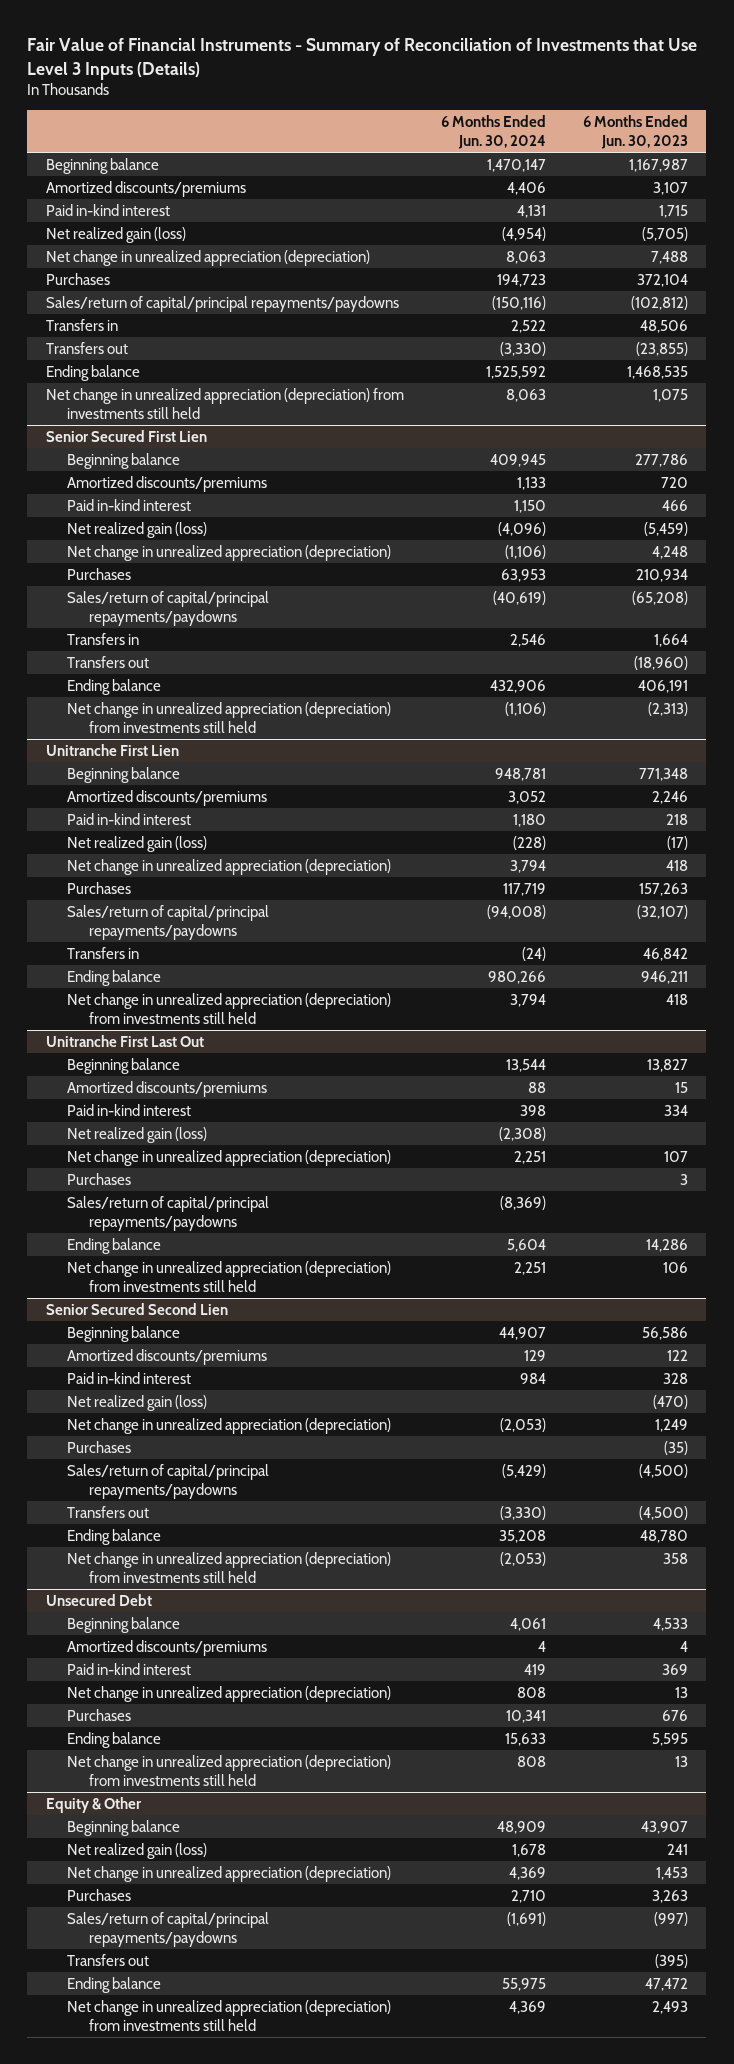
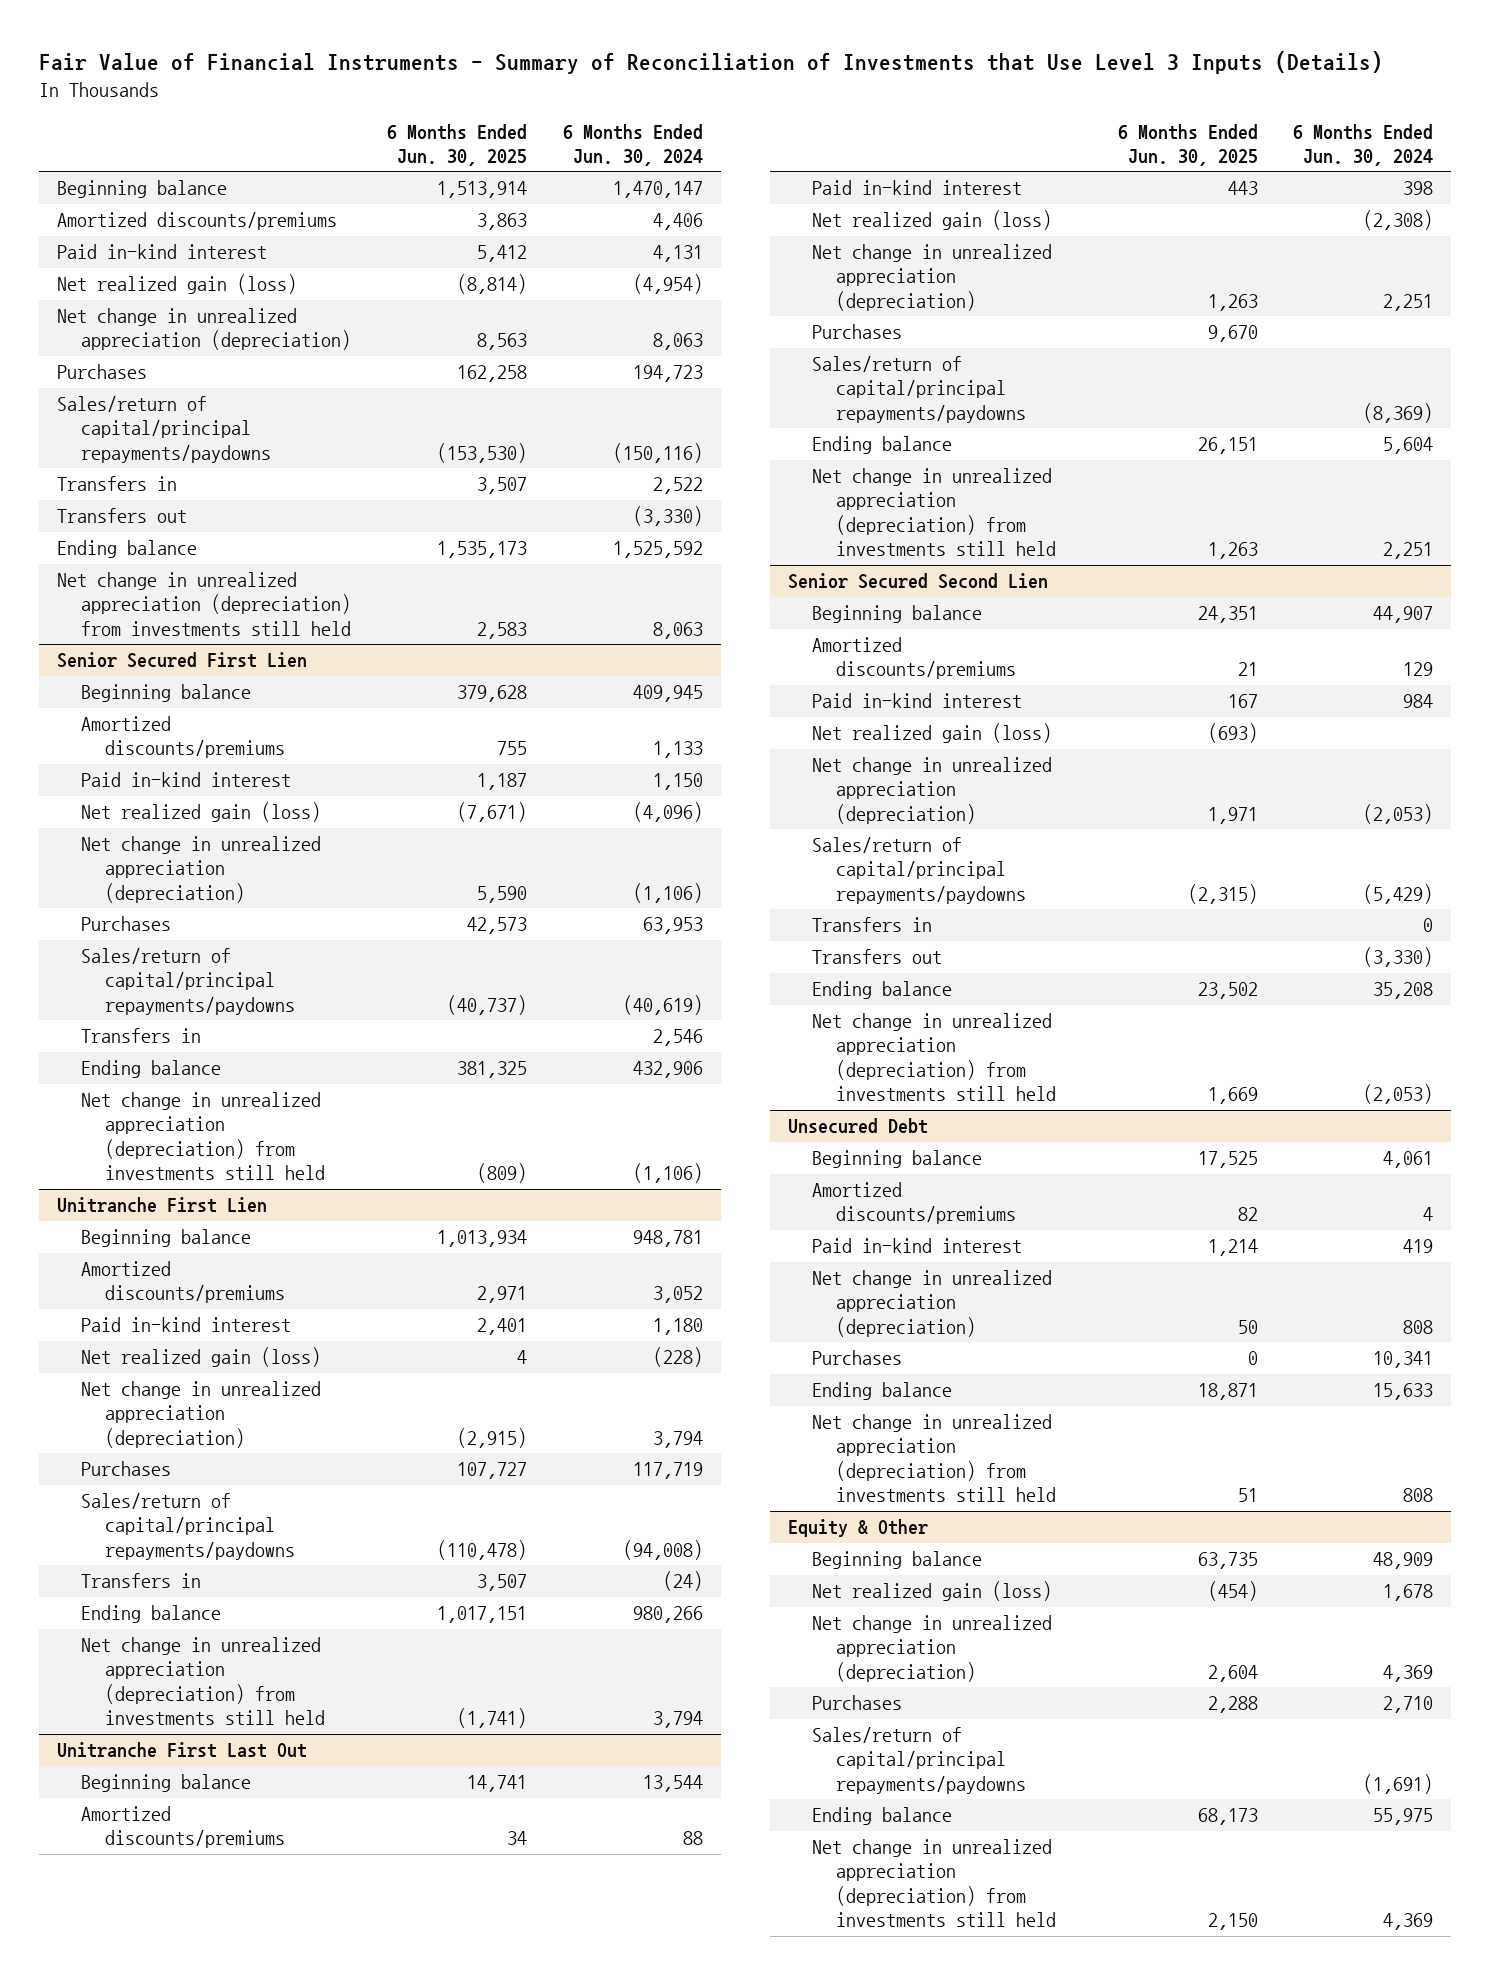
- | 6 Months Ended Jun. 30, 2024 | 6 Months Ended Jun. 30, 2023
+ | 6 Months Ended Jun. 30, 2025 | 6 Months Ended Jun. 30, 2024
@ Senior Secured First Lien
- Transfers out | | (18,960)
@ Senior Secured Second Lien
- Purchases | | (35)
+ Transfers in | | 0
@ Equity & Other
- Transfers out | | (395)

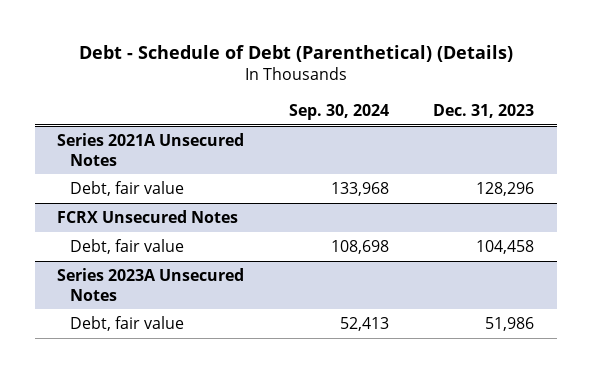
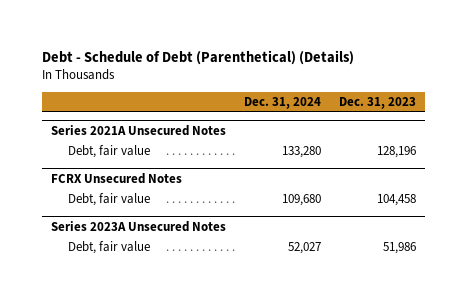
- | Sep. 30, 2024 | Dec. 31, 2023
+ | Dec. 31, 2024 | Dec. 31, 2023
@ Series 2021A Unsecured Notes
- Debt, fair value | 133,968 | 128,296
+ Debt, fair value | 133,280 | 128,196

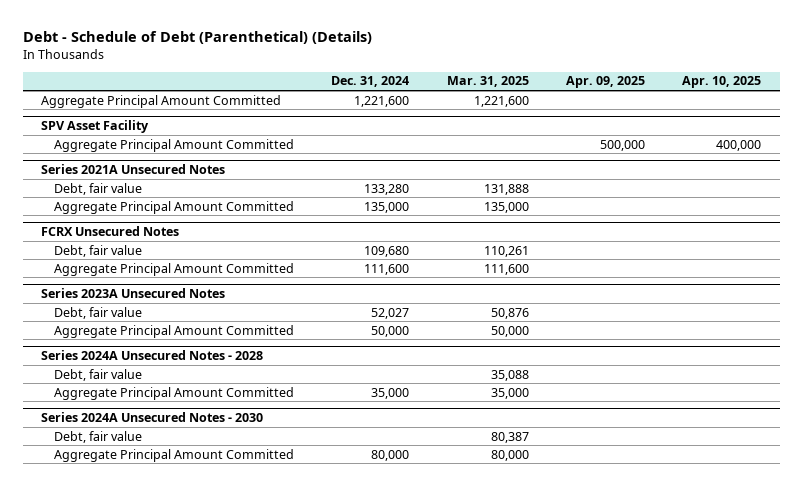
- | Dec. 31, 2024 | Dec. 31, 2023
+ | Dec. 31, 2024 | Mar. 31, 2025 | Apr. 09, 2025 | Apr. 10, 2025
+ Aggregate Principal Amount Committed | 1,221,600 | 1,221,600 | |
+ SPV Asset Facility
+ Aggregate Principal Amount Committed | | | 500,000 | 400,000
@ Series 2021A Unsecured Notes
+ Aggregate Principal Amount Committed | 135,000 | 135,000 | |
@ FCRX Unsecured Notes
+ Aggregate Principal Amount Committed | 111,600 | 111,600 | |
@ Series 2023A Unsecured Notes
+ Aggregate Principal Amount Committed | 50,000 | 50,000 | |
+ Series 2024A Unsecured Notes - 2028
+ Debt, fair value | | 35,088 | |
+ Aggregate Principal Amount Committed | 35,000 | 35,000 | |
+ Series 2024A Unsecured Notes - 2030
+ Debt, fair value | | 80,387 | |
+ Aggregate Principal Amount Committed | 80,000 | 80,000 | |

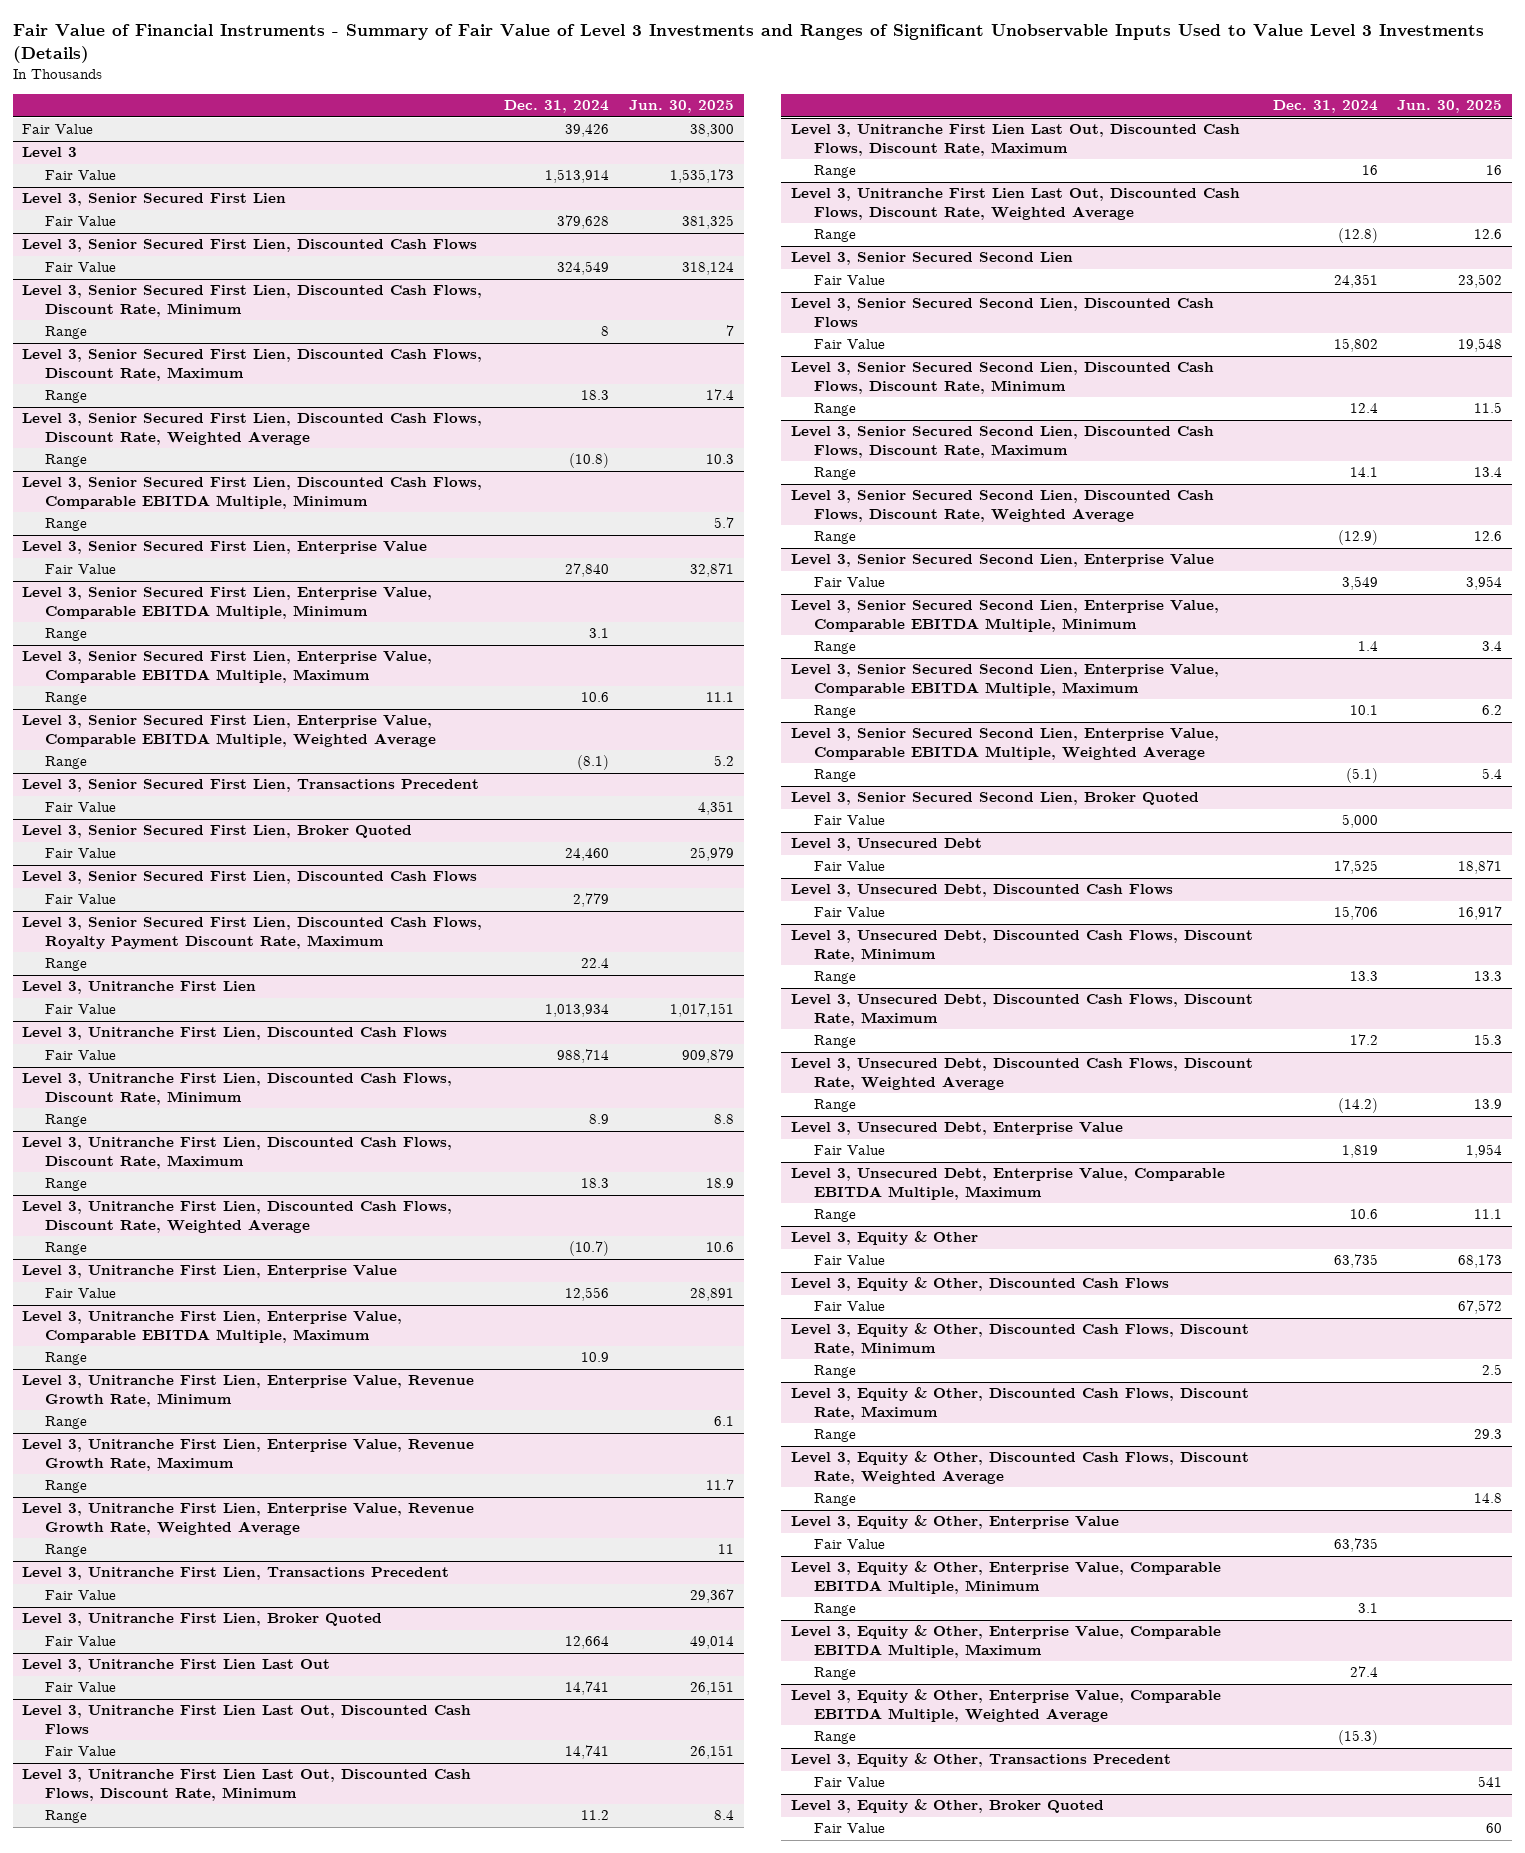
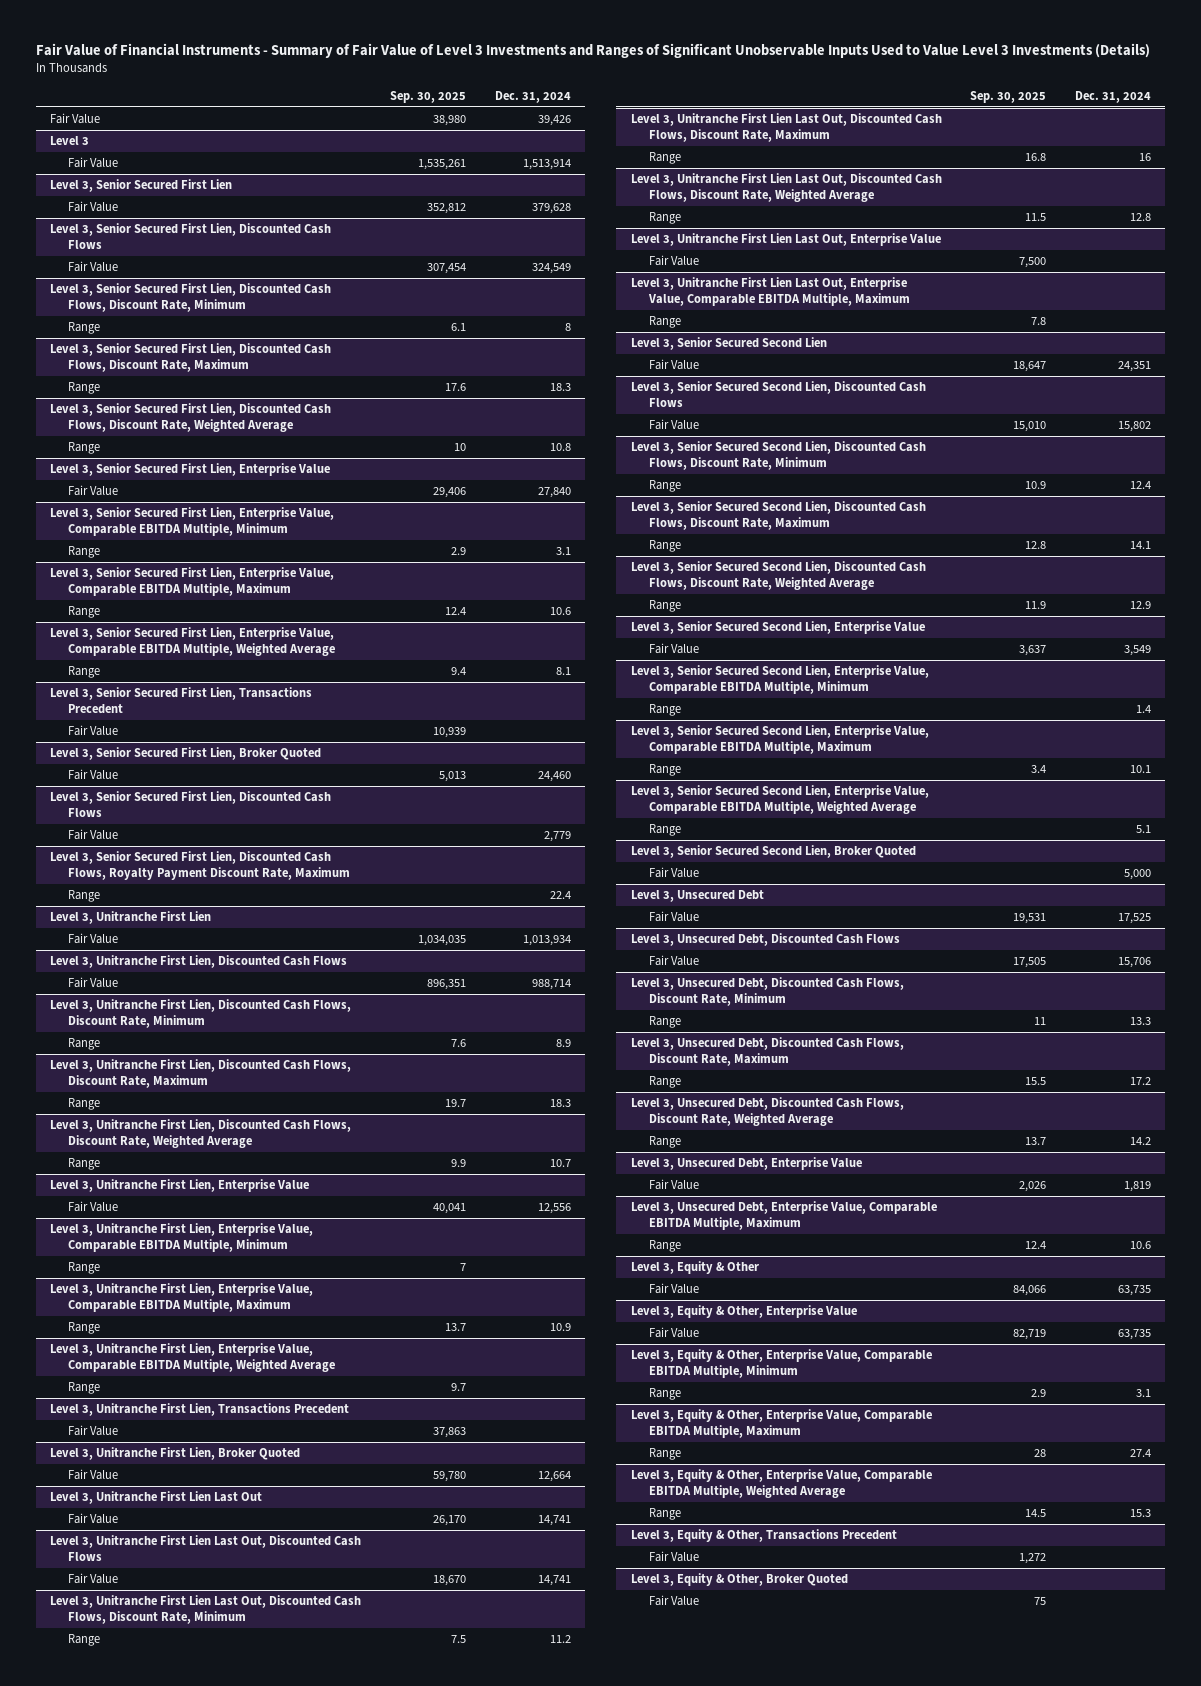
- | Dec. 31, 2024 | Jun. 30, 2025
+ | Sep. 30, 2025 | Dec. 31, 2024
@ Level 3, Senior Secured First Lien, Discounted Cash Flows, Discount Rate, Weighted Average
- Range | (10.8) | 10.3
- Level 3, Senior Secured First Lien, Discounted Cash Flows, Comparable EBITDA Multiple, Minimum
- Range | | 5.7
@ Level 3, Senior Secured First Lien, Discounted Cash Flows, Discount Rate, Weighted Average
+ Range | 10 | 10.8
@ Level 3, Senior Secured First Lien, Enterprise Value, Comparable EBITDA Multiple, Weighted Average
- Range | (8.1) | 5.2
+ Range | 9.4 | 8.1
@ Level 3, Unitranche First Lien, Discounted Cash Flows, Discount Rate, Weighted Average
- Range | (10.7) | 10.6
+ Range | 9.9 | 10.7
+ Level 3, Unitranche First Lien, Enterprise Value, Comparable EBITDA Multiple, Minimum
+ Range | 7 |
- Level 3, Unitranche First Lien, Enterprise Value, Revenue Growth Rate, Minimum
- Range | | 6.1
- Level 3, Unitranche First Lien, Enterprise Value, Revenue Growth Rate, Maximum
- Range | | 11.7
- Level 3, Unitranche First Lien, Enterprise Value, Revenue Growth Rate, Weighted Average
+ Level 3, Unitranche First Lien, Enterprise Value, Comparable EBITDA Multiple, Weighted Average
@ Level 3, Unitranche First Lien Last Out, Discounted Cash Flows, Discount Rate, Weighted Average
- Range | (12.8) | 12.6
+ Range | 11.5 | 12.8
+ Level 3, Unitranche First Lien Last Out, Enterprise Value
+ Fair Value | 7,500 |
+ Level 3, Unitranche First Lien Last Out, Enterprise Value, Comparable EBITDA Multiple, Maximum
+ Range | 7.8 |
@ Level 3, Senior Secured Second Lien, Discounted Cash Flows, Discount Rate, Weighted Average
- Range | (12.9) | 12.6
+ Range | 11.9 | 12.9
@ Level 3, Senior Secured Second Lien, Enterprise Value, Comparable EBITDA Multiple, Weighted Average
- Range | (5.1) | 5.4
+ Range | | 5.1
@ Level 3, Unsecured Debt, Discounted Cash Flows, Discount Rate, Weighted Average
- Range | (14.2) | 13.9
+ Range | 13.7 | 14.2
- Level 3, Equity & Other, Discounted Cash Flows
- Fair Value | | 67,572
- Level 3, Equity & Other, Discounted Cash Flows, Discount Rate, Minimum
- Range | | 2.5
- Level 3, Equity & Other, Discounted Cash Flows, Discount Rate, Maximum
- Range | | 29.3
- Level 3, Equity & Other, Discounted Cash Flows, Discount Rate, Weighted Average
- Range | | 14.8
@ Level 3, Equity & Other, Enterprise Value, Comparable EBITDA Multiple, Weighted Average
- Range | (15.3) |
+ Range | 14.5 | 15.3

